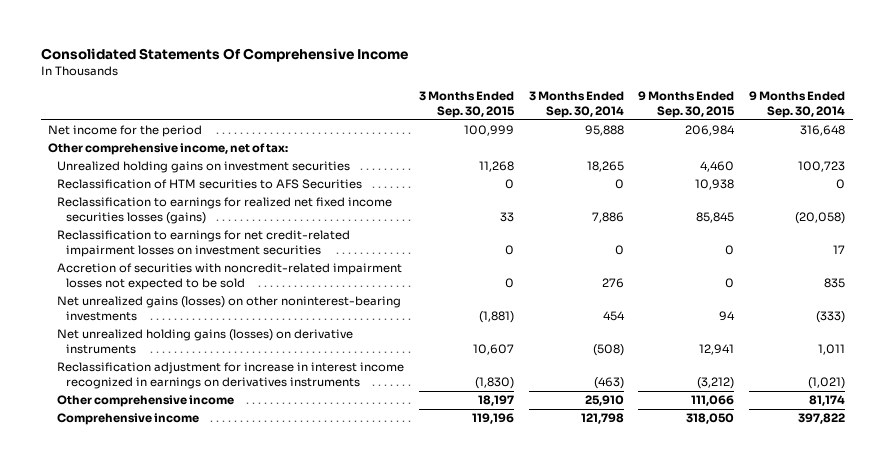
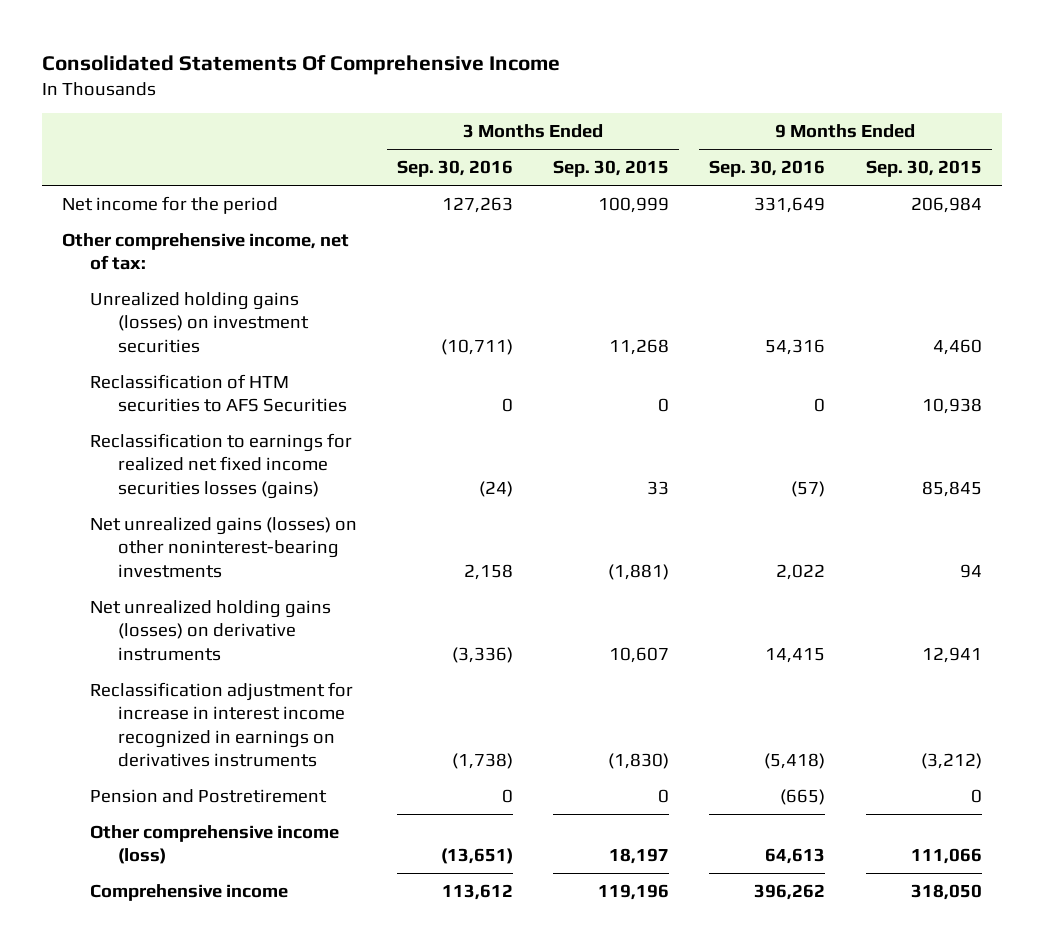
- | 3 Months Ended Sep. 30, 2015 | 3 Months Ended Sep. 30, 2014 | 9 Months Ended Sep. 30, 2015 | 9 Months Ended Sep. 30, 2014
+ | 3 Months Ended Sep. 30, 2016 | 3 Months Ended Sep. 30, 2015 | 9 Months Ended Sep. 30, 2016 | 9 Months Ended Sep. 30, 2015
- Unrealized holding gains on investment securities | 11,268 | 18,265 | 4,460 | 100,723
+ Unrealized holding gains (losses) on investment securities | (10,711) | 11,268 | 54,316 | 4,460
- Reclassification to earnings for net credit-related impairment losses on investment securities | 0 | 0 | 0 | 17
- Accretion of securities with noncredit-related impairment losses not expected to be sold | 0 | 276 | 0 | 835
- Other comprehensive income | 18,197 | 25,910 | 111,066 | 81,174
+ Pension and Postretirement | 0 | 0 | (665) | 0
+ Other comprehensive income (loss) | (13,651) | 18,197 | 64,613 | 111,066

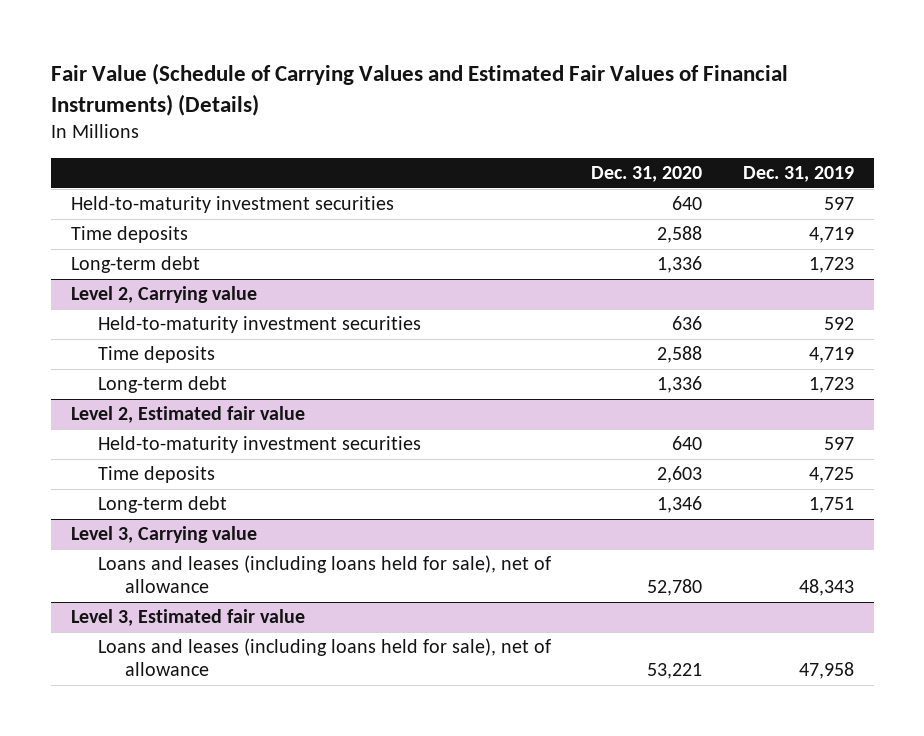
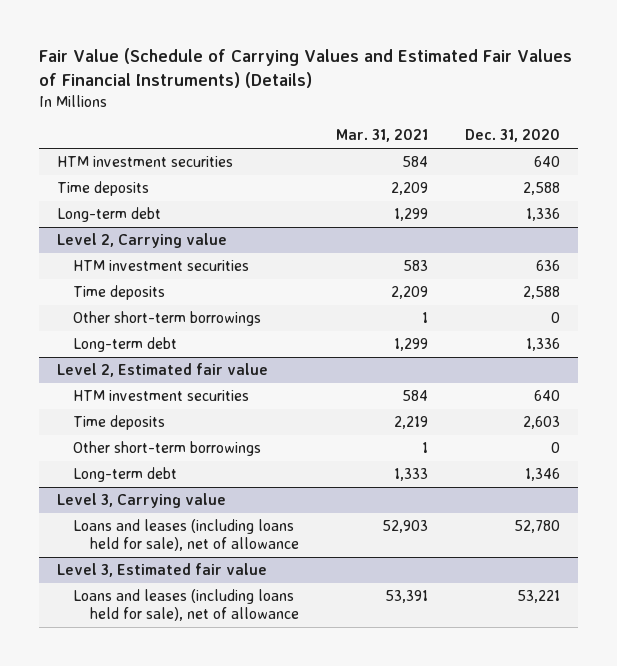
- | Dec. 31, 2020 | Dec. 31, 2019
+ | Mar. 31, 2021 | Dec. 31, 2020
- Held-to-maturity investment securities | 640 | 597
+ HTM investment securities | 584 | 640
@ Level 2, Carrying value
- Held-to-maturity investment securities | 636 | 592
+ HTM investment securities | 583 | 636
+ Other short-term borrowings | 1 | 0
@ Level 2, Estimated fair value
- Held-to-maturity investment securities | 640 | 597
+ HTM investment securities | 584 | 640
+ Other short-term borrowings | 1 | 0

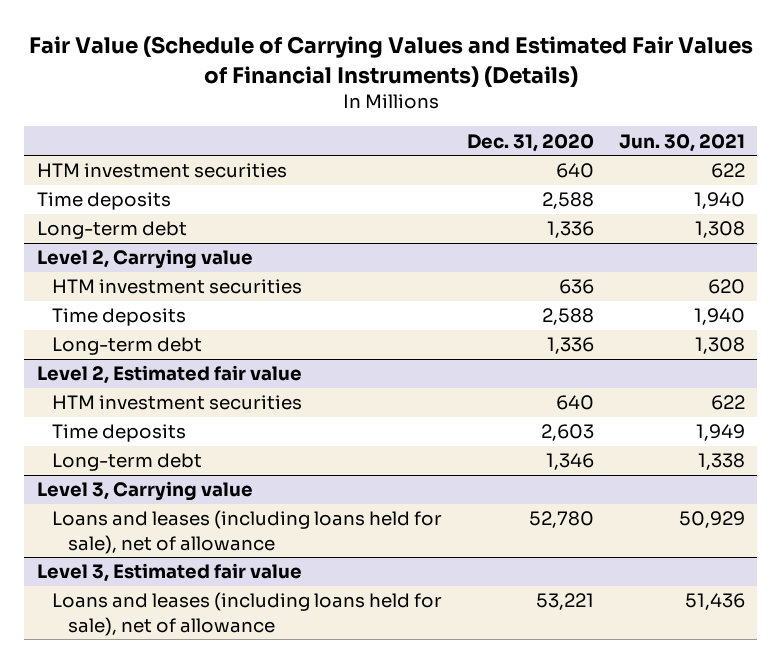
- | Mar. 31, 2021 | Dec. 31, 2020
+ | Dec. 31, 2020 | Jun. 30, 2021
@ Level 2, Carrying value
- Other short-term borrowings | 1 | 0
@ Level 2, Estimated fair value
- Other short-term borrowings | 1 | 0

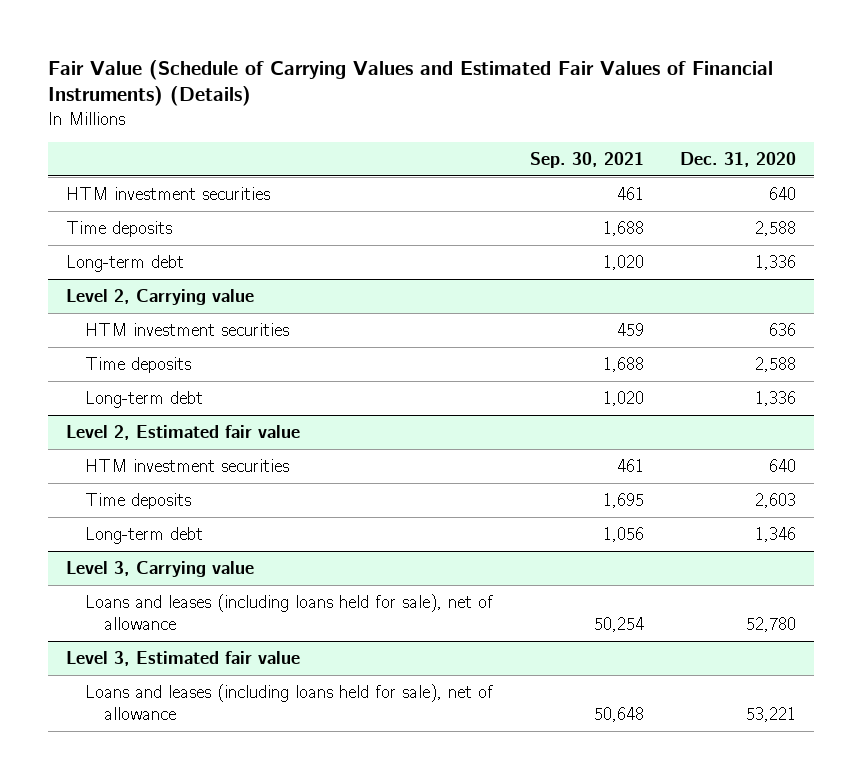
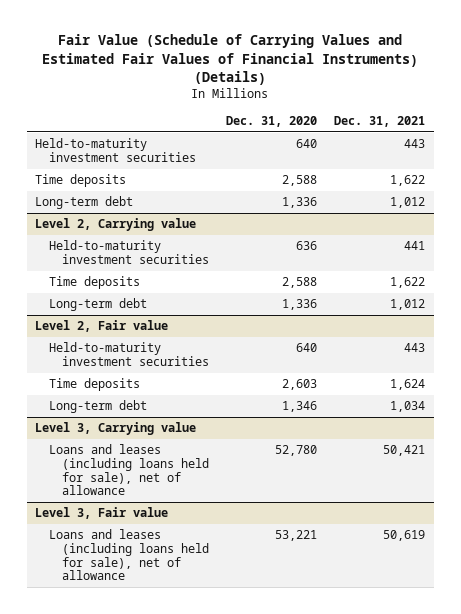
- | Sep. 30, 2021 | Dec. 31, 2020
+ | Dec. 31, 2020 | Dec. 31, 2021
- HTM investment securities | 461 | 640
+ Held-to-maturity investment securities | 640 | 443
@ Level 2, Carrying value
- HTM investment securities | 459 | 636
+ Held-to-maturity investment securities | 636 | 441
- Level 2, Estimated fair value
- HTM investment securities | 461 | 640
+ Level 2, Fair value
+ Held-to-maturity investment securities | 640 | 443
- Level 3, Estimated fair value
+ Level 3, Fair value

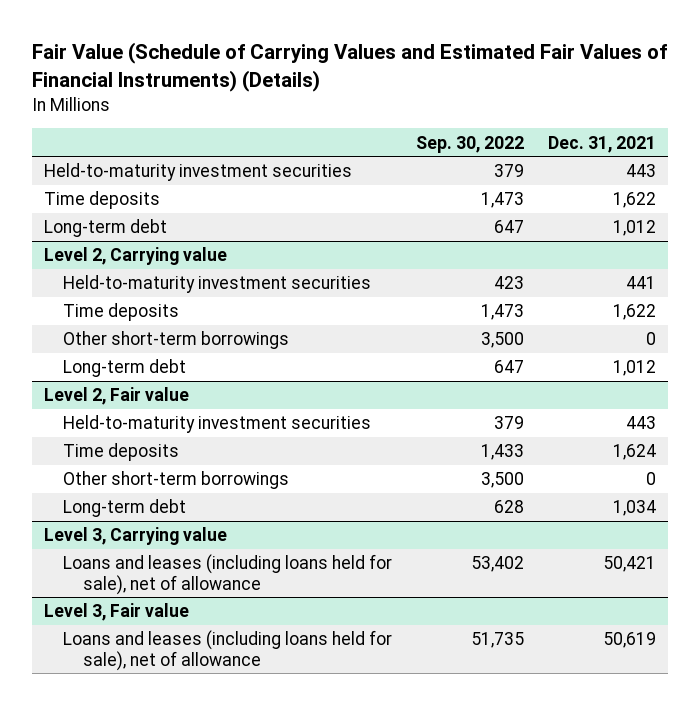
- | Dec. 31, 2020 | Dec. 31, 2021
+ | Sep. 30, 2022 | Dec. 31, 2021
@ Level 2, Carrying value
+ Other short-term borrowings | 3,500 | 0
@ Level 2, Fair value
+ Other short-term borrowings | 3,500 | 0

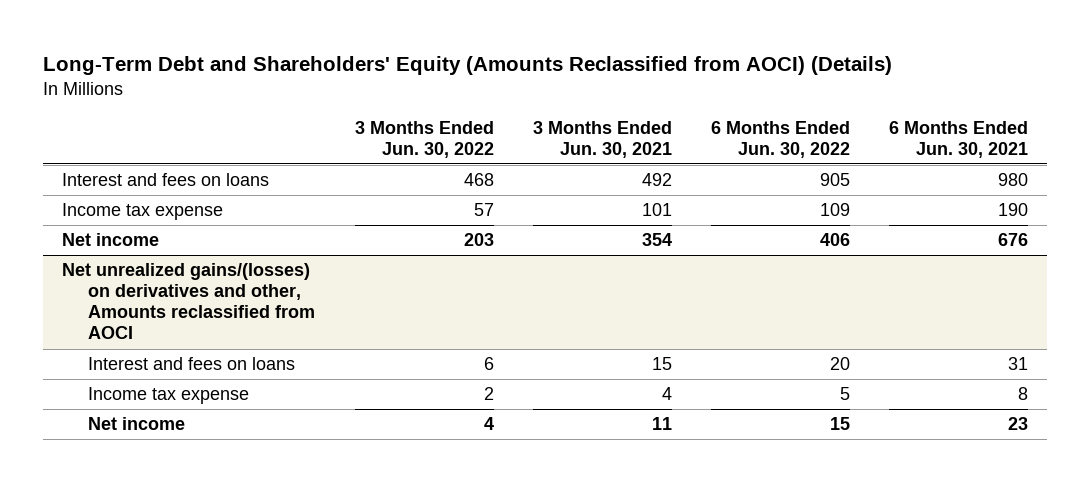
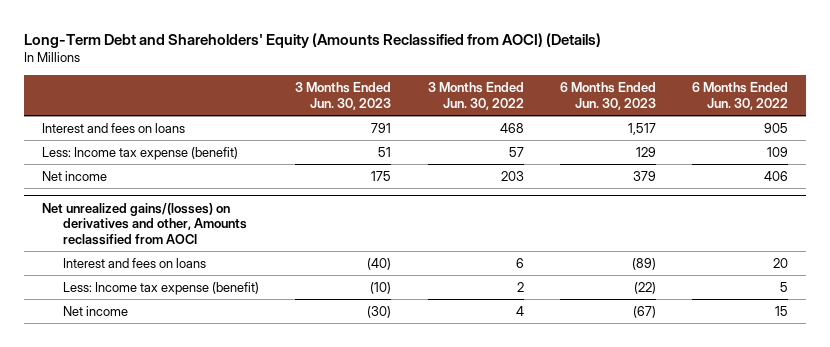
- | 3 Months Ended Jun. 30, 2022 | 3 Months Ended Jun. 30, 2021 | 6 Months Ended Jun. 30, 2022 | 6 Months Ended Jun. 30, 2021
+ | 3 Months Ended Jun. 30, 2023 | 3 Months Ended Jun. 30, 2022 | 6 Months Ended Jun. 30, 2023 | 6 Months Ended Jun. 30, 2022
- Income tax expense | 57 | 101 | 109 | 190
+ Less: Income tax expense (benefit) | 51 | 57 | 129 | 109
@ Net unrealized gains/(losses) on derivatives and other, Amounts reclassified from AOCI
- Income tax expense | 2 | 4 | 5 | 8
+ Less: Income tax expense (benefit) | (10) | 2 | (22) | 5

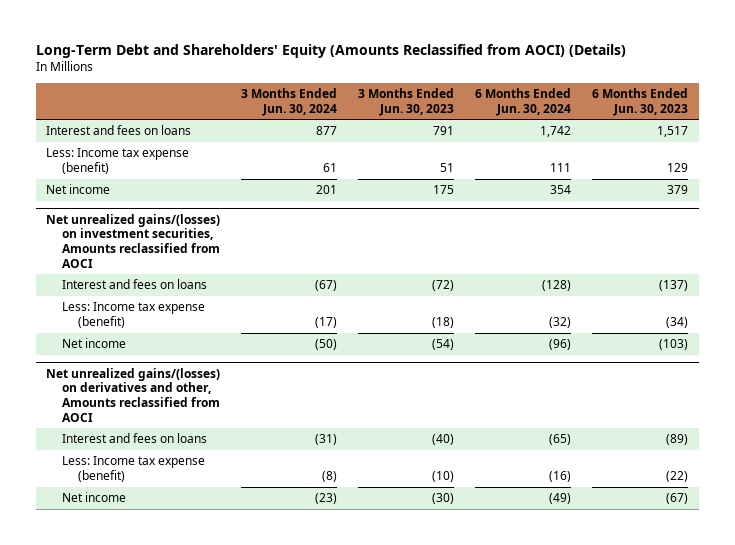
- | 3 Months Ended Jun. 30, 2023 | 3 Months Ended Jun. 30, 2022 | 6 Months Ended Jun. 30, 2023 | 6 Months Ended Jun. 30, 2022
+ | 3 Months Ended Jun. 30, 2024 | 3 Months Ended Jun. 30, 2023 | 6 Months Ended Jun. 30, 2024 | 6 Months Ended Jun. 30, 2023
+ Net unrealized gains/(losses) on investment securities, Amounts reclassified from AOCI
+ Interest and fees on loans | (67) | (72) | (128) | (137)
+ Less: Income tax expense (benefit) | (17) | (18) | (32) | (34)
+ Net income | (50) | (54) | (96) | (103)

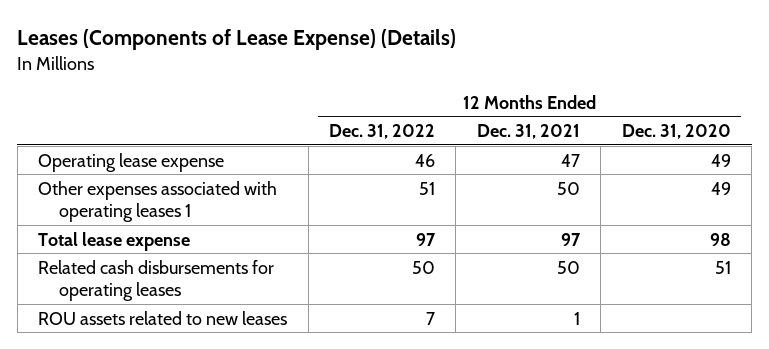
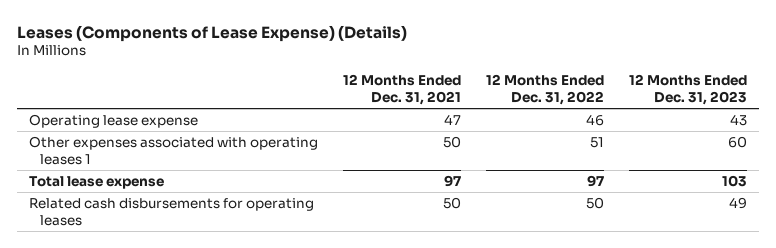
- | 12 Months Ended Dec. 31, 2022 | 12 Months Ended Dec. 31, 2021 | 12 Months Ended Dec. 31, 2020
+ | 12 Months Ended Dec. 31, 2021 | 12 Months Ended Dec. 31, 2022 | 12 Months Ended Dec. 31, 2023
- ROU assets related to new leases | 7 | 1 |

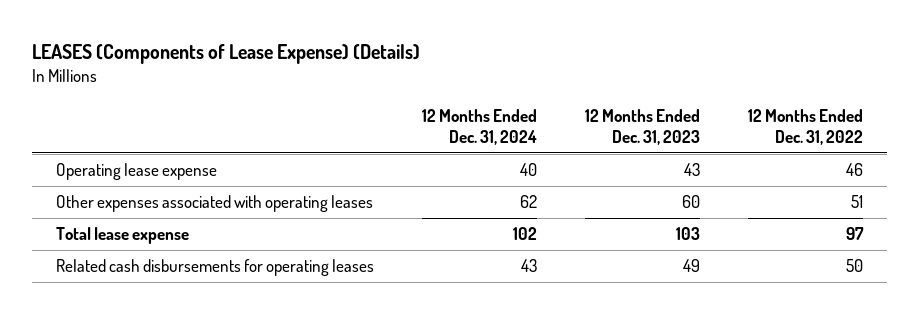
- Leases (Components of Lease Expense) (Details)
+ LEASES (Components of Lease Expense) (Details)
- | 12 Months Ended Dec. 31, 2021 | 12 Months Ended Dec. 31, 2022 | 12 Months Ended Dec. 31, 2023
+ | 12 Months Ended Dec. 31, 2024 | 12 Months Ended Dec. 31, 2023 | 12 Months Ended Dec. 31, 2022
- Other expenses associated with operating leases 1 | 50 | 51 | 60
+ Other expenses associated with operating leases | 62 | 60 | 51

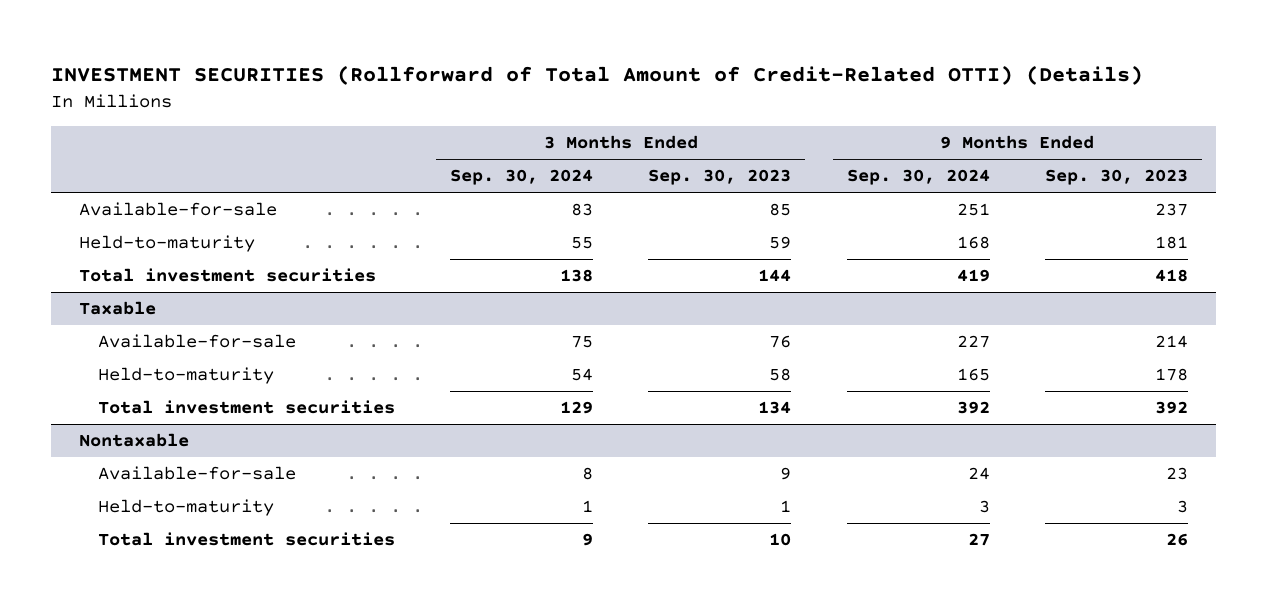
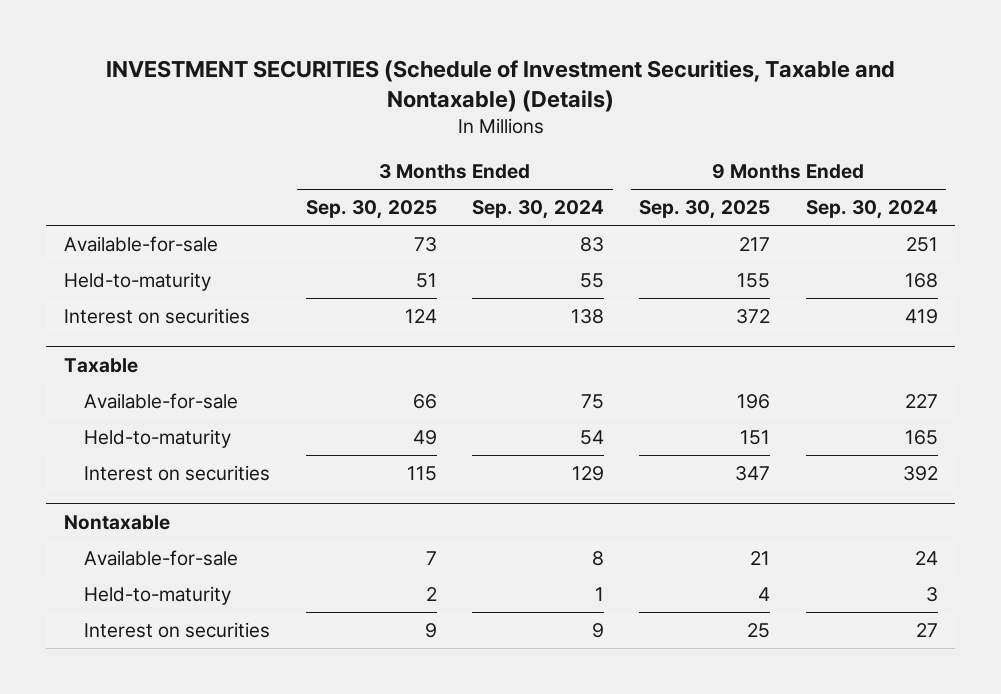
- INVESTMENT SECURITIES (Rollforward of Total Amount of Credit-Related OTTI) (Details)
+ INVESTMENT SECURITIES (Schedule of Investment Securities, Taxable and Nontaxable) (Details)
- | 3 Months Ended Sep. 30, 2024 | 3 Months Ended Sep. 30, 2023 | 9 Months Ended Sep. 30, 2024 | 9 Months Ended Sep. 30, 2023
+ | 3 Months Ended Sep. 30, 2025 | 3 Months Ended Sep. 30, 2024 | 9 Months Ended Sep. 30, 2025 | 9 Months Ended Sep. 30, 2024
- Total investment securities | 138 | 144 | 419 | 418
+ Interest on securities | 124 | 138 | 372 | 419
@ Taxable
- Total investment securities | 129 | 134 | 392 | 392
+ Interest on securities | 115 | 129 | 347 | 392
@ Nontaxable
- Total investment securities | 9 | 10 | 27 | 26
+ Interest on securities | 9 | 9 | 25 | 27

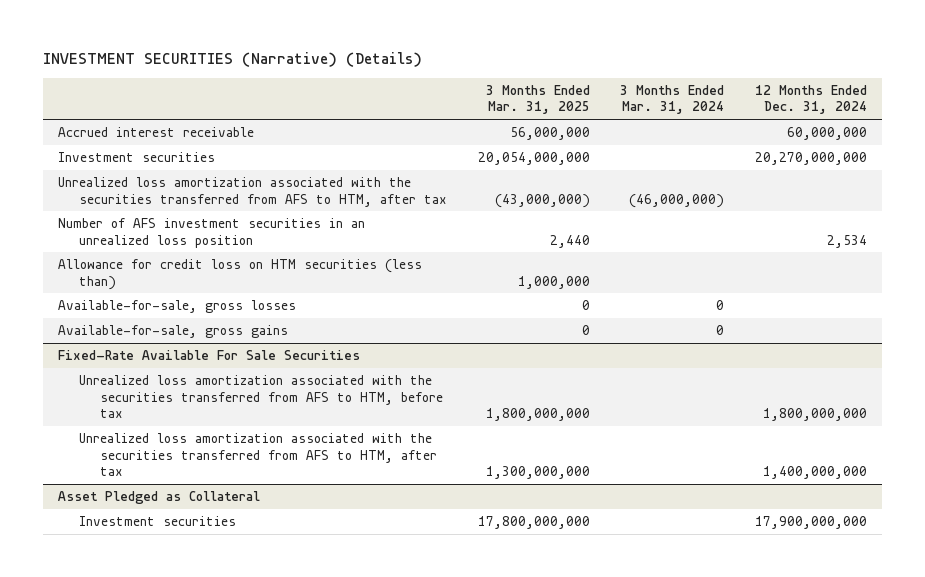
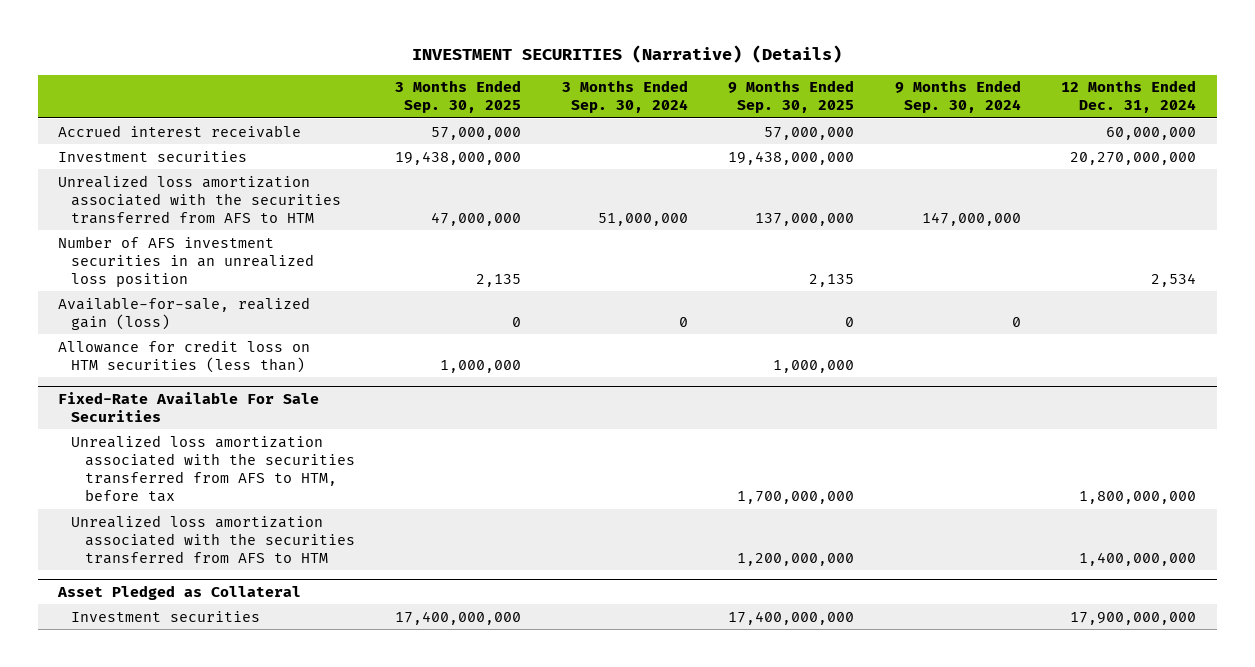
- | 3 Months Ended Mar. 31, 2025 | 3 Months Ended Mar. 31, 2024 | 12 Months Ended Dec. 31, 2024
+ | 3 Months Ended Sep. 30, 2025 | 3 Months Ended Sep. 30, 2024 | 9 Months Ended Sep. 30, 2025 | 9 Months Ended Sep. 30, 2024 | 12 Months Ended Dec. 31, 2024
- Unrealized loss amortization associated with the securities transferred from AFS to HTM, after tax | (43,000,000) | (46,000,000) |
+ Unrealized loss amortization associated with the securities transferred from AFS to HTM | 47,000,000 | 51,000,000 | 137,000,000 | 147,000,000 |
+ Available-for-sale, realized gain (loss) | 0 | 0 | 0 | 0 |
- Available-for-sale, gross losses | 0 | 0 |
- Available-for-sale, gross gains | 0 | 0 |
@ Fixed-Rate Available For Sale Securities
- Unrealized loss amortization associated with the securities transferred from AFS to HTM, after tax | 1,300,000,000 | | 1,400,000,000
+ Unrealized loss amortization associated with the securities transferred from AFS to HTM | | | 1,200,000,000 | | 1,400,000,000

